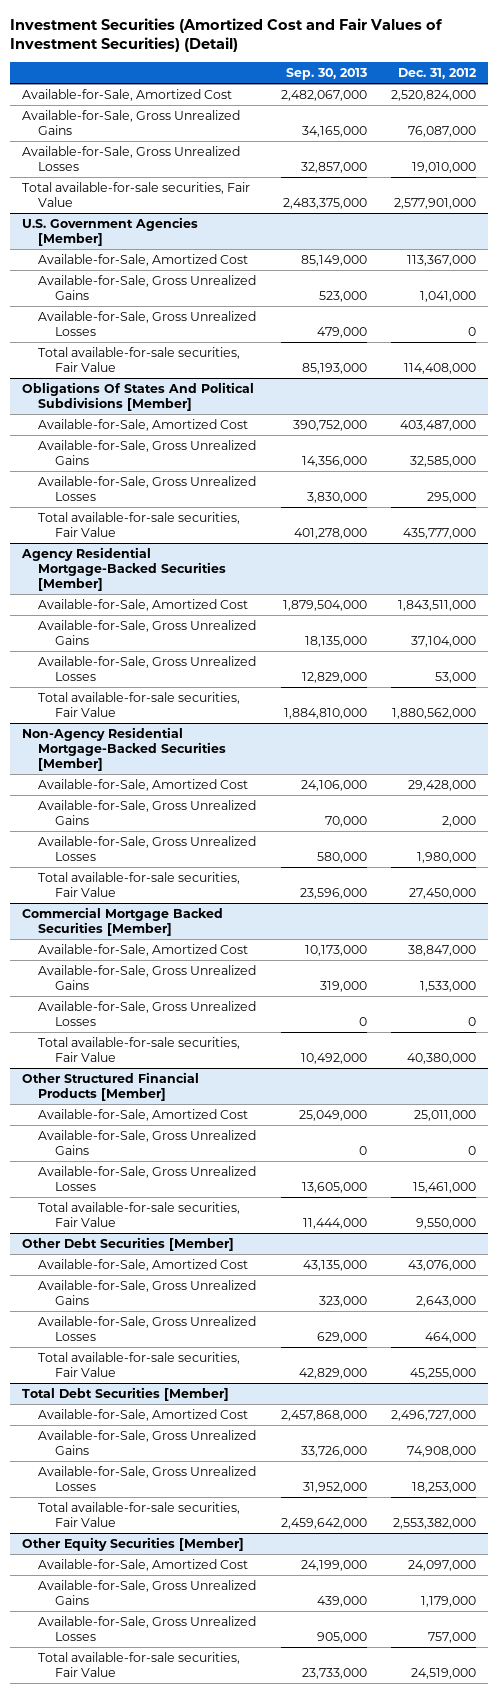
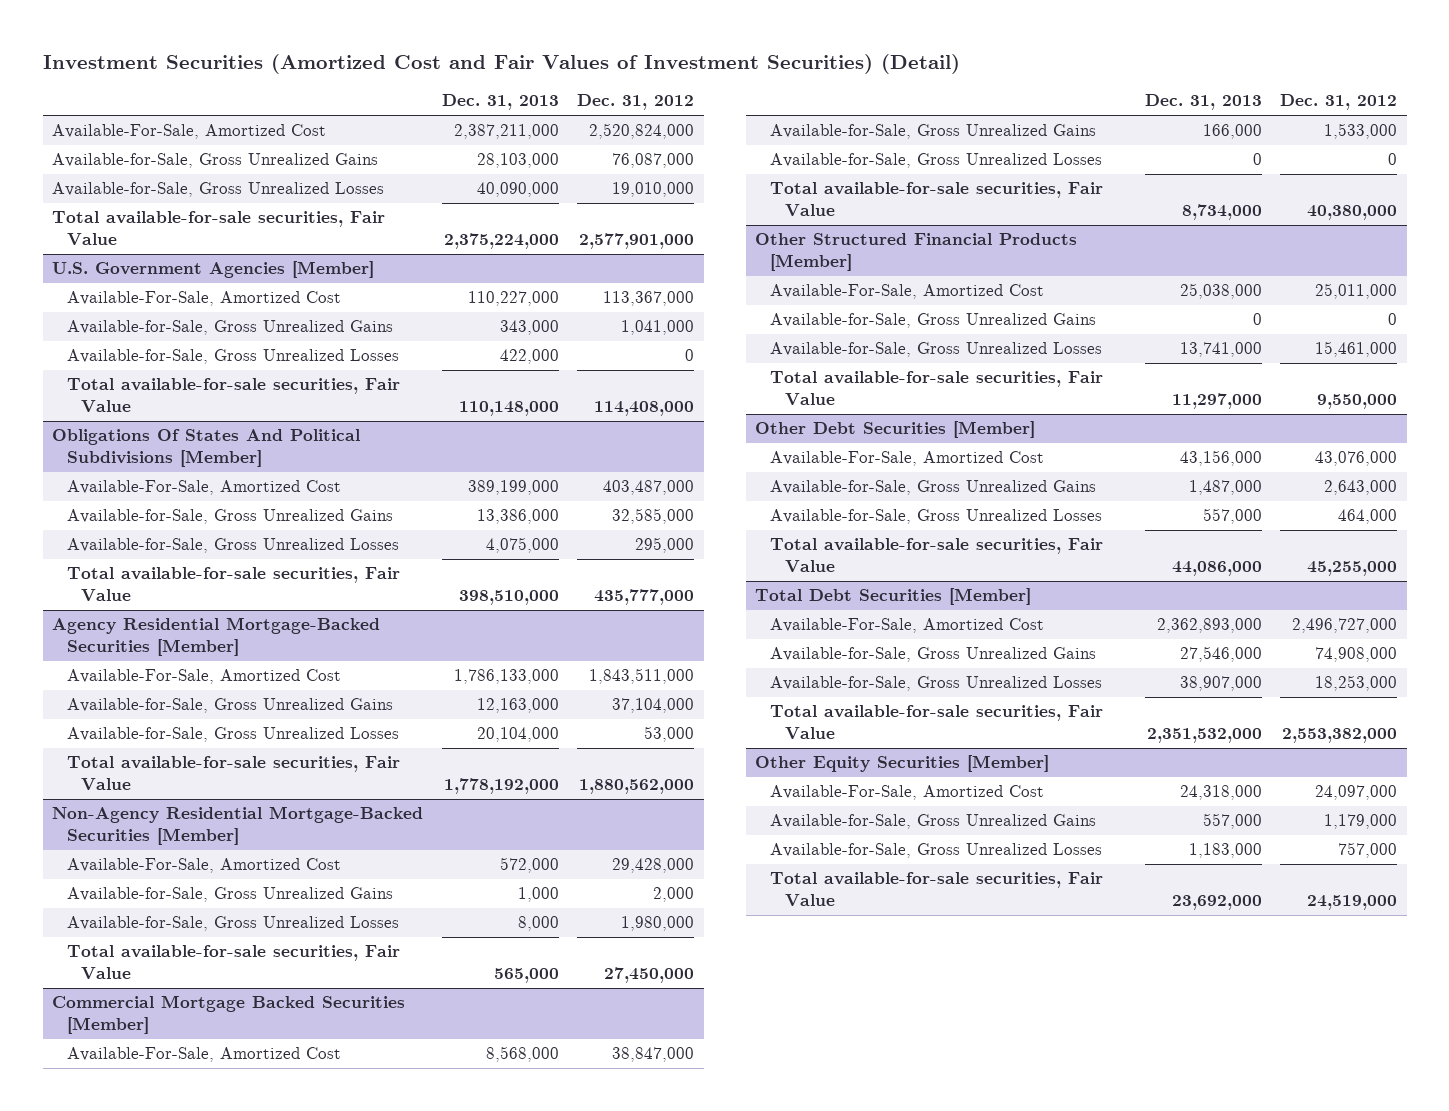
- | Sep. 30, 2013 | Dec. 31, 2012
+ | Dec. 31, 2013 | Dec. 31, 2012
- Available-for-Sale, Amortized Cost | 2,482,067,000 | 2,520,824,000
+ Available-For-Sale, Amortized Cost | 2,387,211,000 | 2,520,824,000
@ U.S. Government Agencies [Member]
- Available-for-Sale, Amortized Cost | 85,149,000 | 113,367,000
+ Available-For-Sale, Amortized Cost | 110,227,000 | 113,367,000
@ Obligations Of States And Political Subdivisions [Member]
- Available-for-Sale, Amortized Cost | 390,752,000 | 403,487,000
+ Available-For-Sale, Amortized Cost | 389,199,000 | 403,487,000
@ Agency Residential Mortgage-Backed Securities [Member]
- Available-for-Sale, Amortized Cost | 1,879,504,000 | 1,843,511,000
+ Available-For-Sale, Amortized Cost | 1,786,133,000 | 1,843,511,000
@ Non-Agency Residential Mortgage-Backed Securities [Member]
- Available-for-Sale, Amortized Cost | 24,106,000 | 29,428,000
+ Available-For-Sale, Amortized Cost | 572,000 | 29,428,000
@ Commercial Mortgage Backed Securities [Member]
- Available-for-Sale, Amortized Cost | 10,173,000 | 38,847,000
+ Available-For-Sale, Amortized Cost | 8,568,000 | 38,847,000
@ Other Structured Financial Products [Member]
- Available-for-Sale, Amortized Cost | 25,049,000 | 25,011,000
+ Available-For-Sale, Amortized Cost | 25,038,000 | 25,011,000
@ Other Debt Securities [Member]
- Available-for-Sale, Amortized Cost | 43,135,000 | 43,076,000
+ Available-For-Sale, Amortized Cost | 43,156,000 | 43,076,000
@ Total Debt Securities [Member]
- Available-for-Sale, Amortized Cost | 2,457,868,000 | 2,496,727,000
+ Available-For-Sale, Amortized Cost | 2,362,893,000 | 2,496,727,000
@ Other Equity Securities [Member]
- Available-for-Sale, Amortized Cost | 24,199,000 | 24,097,000
+ Available-For-Sale, Amortized Cost | 24,318,000 | 24,097,000

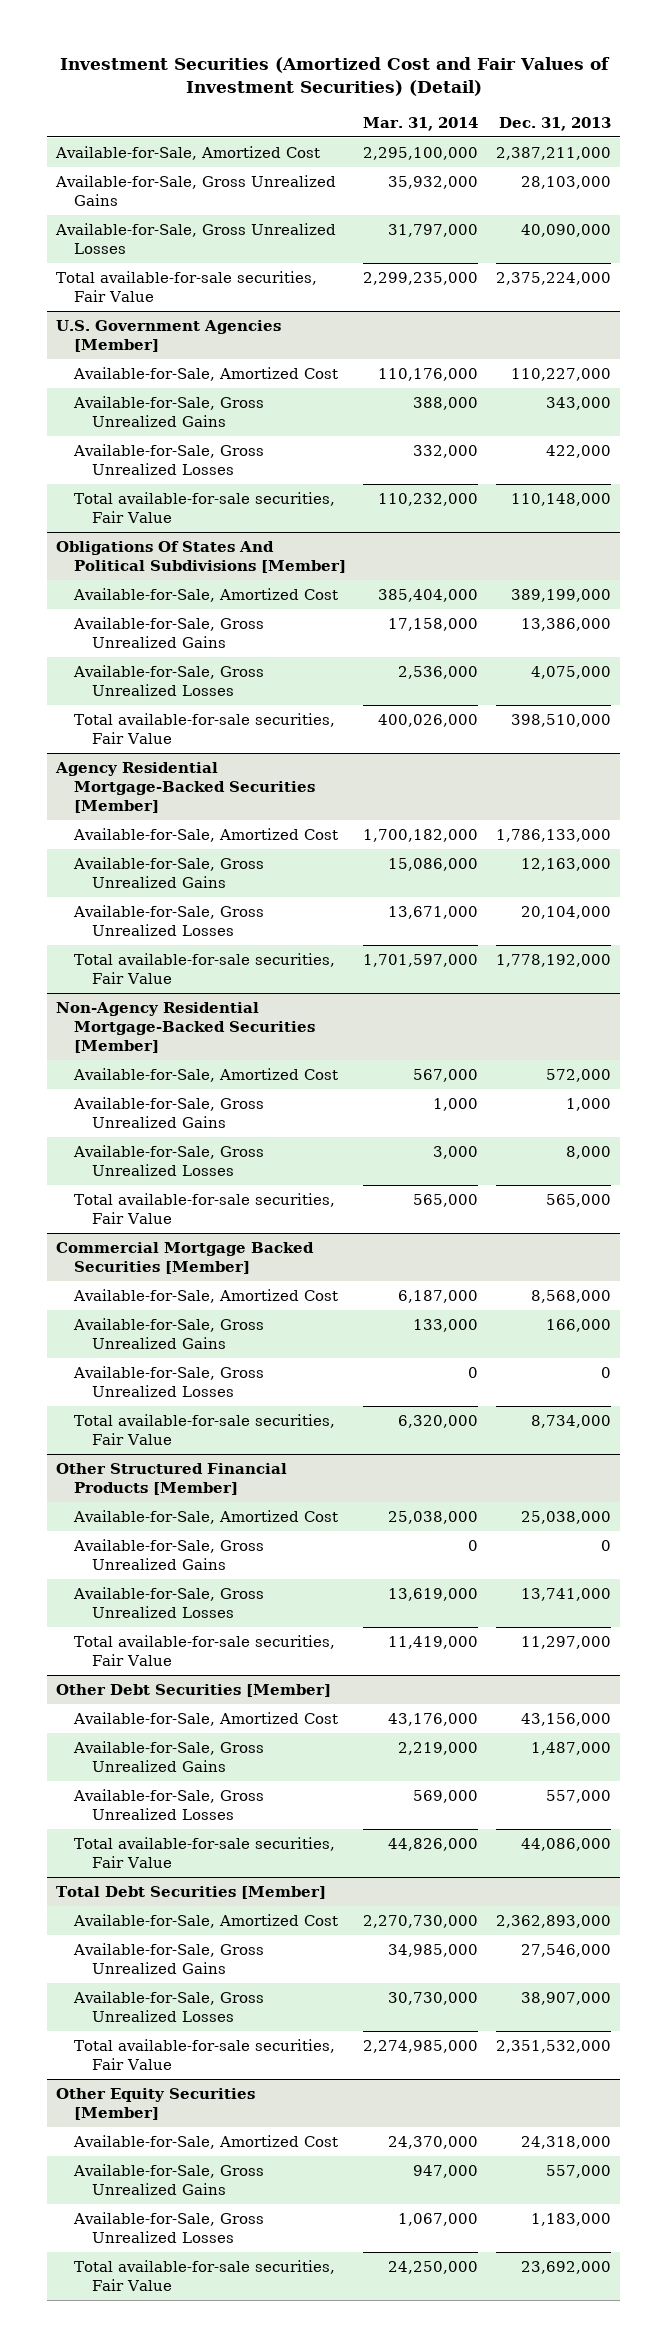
- | Dec. 31, 2013 | Dec. 31, 2012
+ | Mar. 31, 2014 | Dec. 31, 2013
- Available-For-Sale, Amortized Cost | 2,387,211,000 | 2,520,824,000
+ Available-for-Sale, Amortized Cost | 2,295,100,000 | 2,387,211,000
@ U.S. Government Agencies [Member]
- Available-For-Sale, Amortized Cost | 110,227,000 | 113,367,000
+ Available-for-Sale, Amortized Cost | 110,176,000 | 110,227,000
@ Obligations Of States And Political Subdivisions [Member]
- Available-For-Sale, Amortized Cost | 389,199,000 | 403,487,000
+ Available-for-Sale, Amortized Cost | 385,404,000 | 389,199,000
@ Agency Residential Mortgage-Backed Securities [Member]
- Available-For-Sale, Amortized Cost | 1,786,133,000 | 1,843,511,000
+ Available-for-Sale, Amortized Cost | 1,700,182,000 | 1,786,133,000
@ Non-Agency Residential Mortgage-Backed Securities [Member]
- Available-For-Sale, Amortized Cost | 572,000 | 29,428,000
+ Available-for-Sale, Amortized Cost | 567,000 | 572,000
@ Commercial Mortgage Backed Securities [Member]
- Available-For-Sale, Amortized Cost | 8,568,000 | 38,847,000
+ Available-for-Sale, Amortized Cost | 6,187,000 | 8,568,000
@ Other Structured Financial Products [Member]
- Available-For-Sale, Amortized Cost | 25,038,000 | 25,011,000
+ Available-for-Sale, Amortized Cost | 25,038,000 | 25,038,000
@ Other Debt Securities [Member]
- Available-For-Sale, Amortized Cost | 43,156,000 | 43,076,000
+ Available-for-Sale, Amortized Cost | 43,176,000 | 43,156,000
@ Total Debt Securities [Member]
- Available-For-Sale, Amortized Cost | 2,362,893,000 | 2,496,727,000
+ Available-for-Sale, Amortized Cost | 2,270,730,000 | 2,362,893,000
@ Other Equity Securities [Member]
- Available-For-Sale, Amortized Cost | 24,318,000 | 24,097,000
+ Available-for-Sale, Amortized Cost | 24,370,000 | 24,318,000

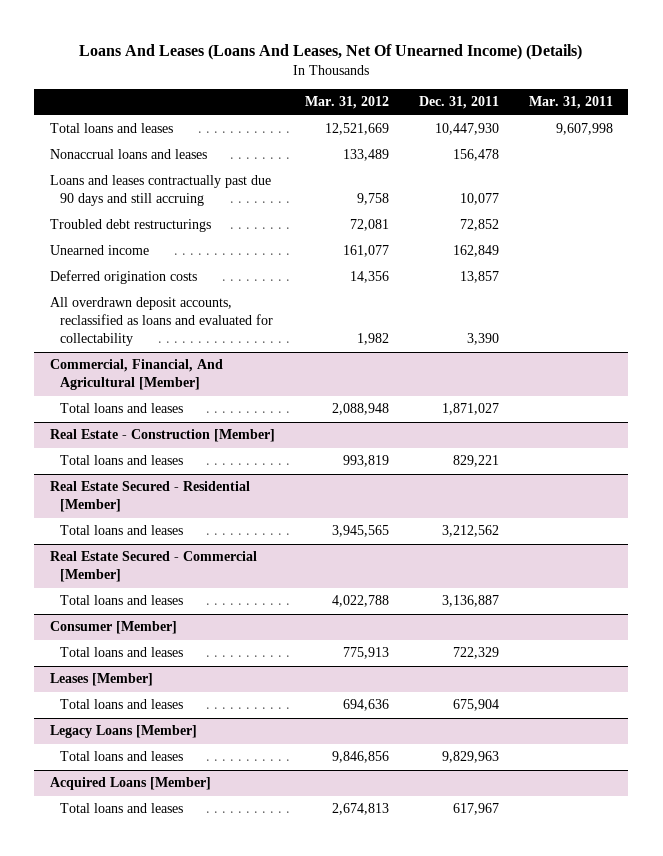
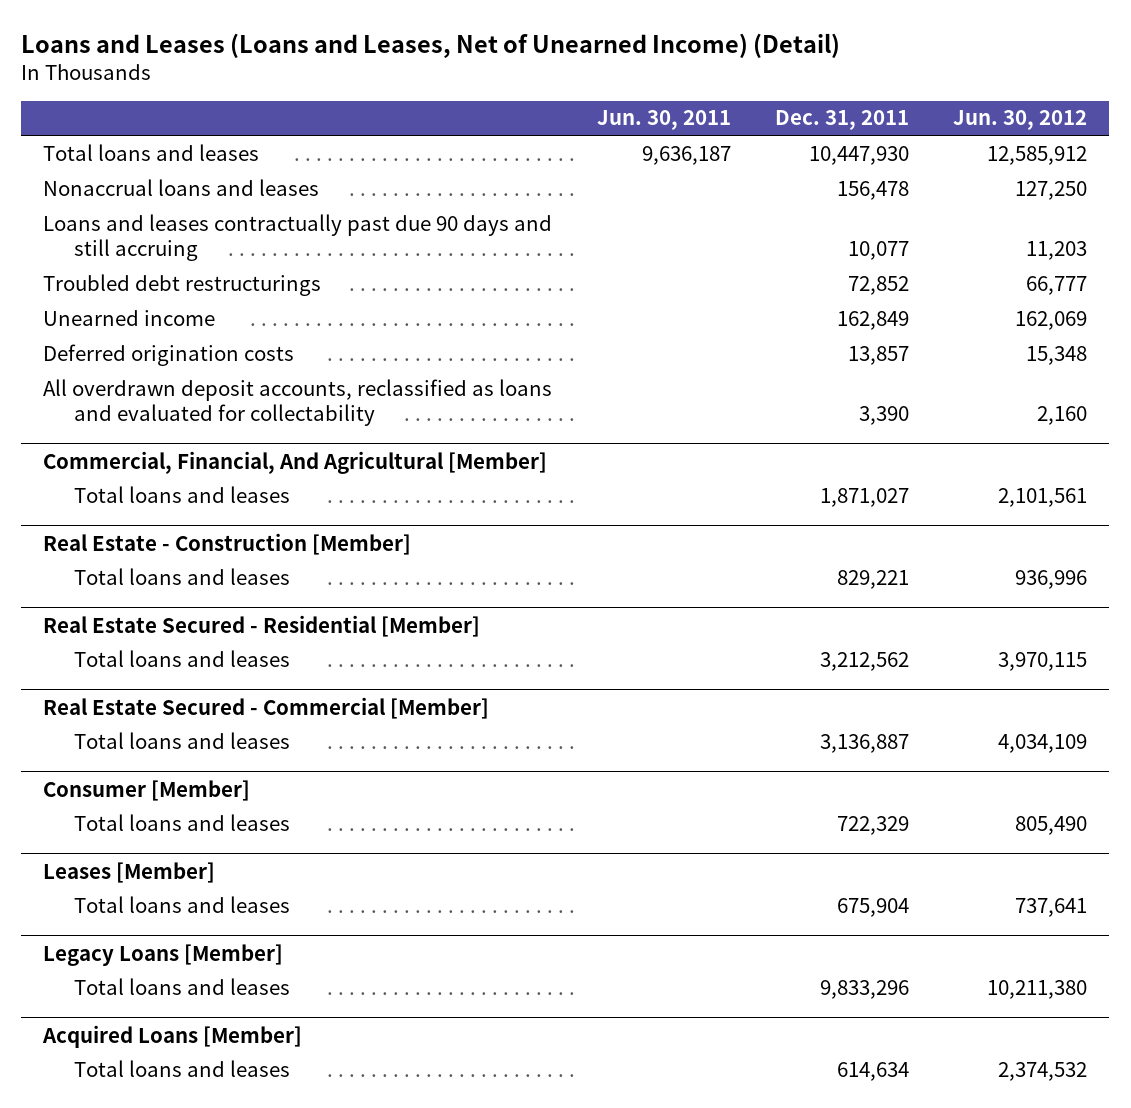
- Loans And Leases (Loans And Leases, Net Of Unearned Income) (Details)
+ Loans and Leases (Loans and Leases, Net of Unearned Income) (Detail)
- | Mar. 31, 2012 | Dec. 31, 2011 | Mar. 31, 2011
+ | Jun. 30, 2011 | Dec. 31, 2011 | Jun. 30, 2012
@ Legacy Loans [Member]
- Total loans and leases | 9,846,856 | 9,829,963 |
+ Total loans and leases | | 9,833,296 | 10,211,380
@ Acquired Loans [Member]
- Total loans and leases | 2,674,813 | 617,967 |
+ Total loans and leases | | 614,634 | 2,374,532

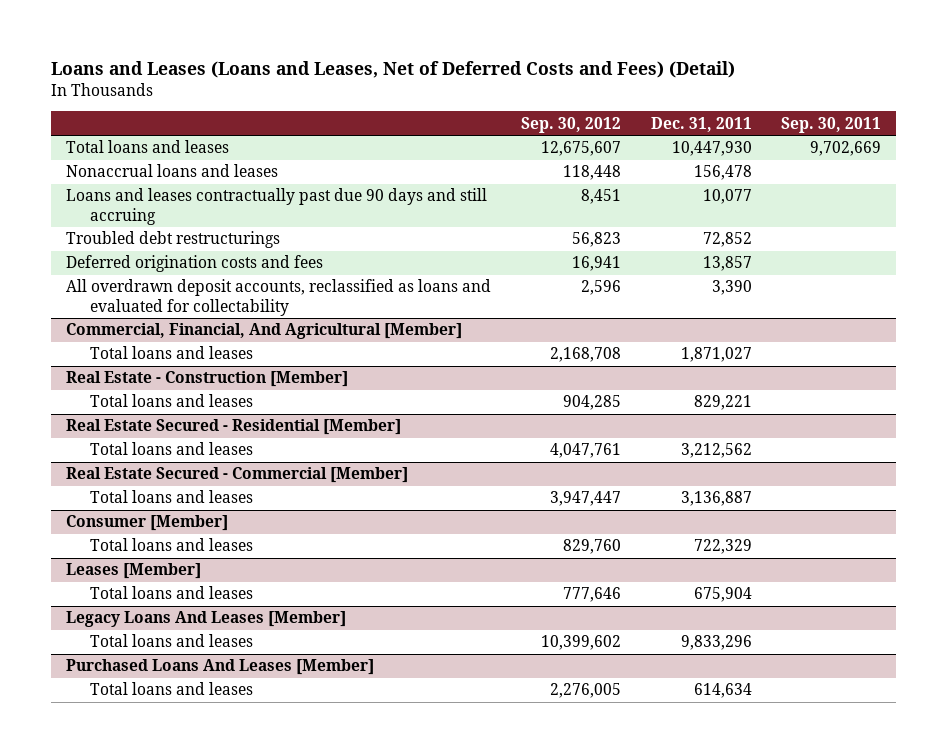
- Loans and Leases (Loans and Leases, Net of Unearned Income) (Detail)
+ Loans and Leases (Loans and Leases, Net of Deferred Costs and Fees) (Detail)
- | Jun. 30, 2011 | Dec. 31, 2011 | Jun. 30, 2012
+ | Sep. 30, 2012 | Dec. 31, 2011 | Sep. 30, 2011
- Unearned income | | 162,849 | 162,069
- Deferred origination costs | | 13,857 | 15,348
+ Deferred origination costs and fees | 16,941 | 13,857 |
- Legacy Loans [Member]
+ Legacy Loans And Leases [Member]
- Acquired Loans [Member]
+ Purchased Loans And Leases [Member]

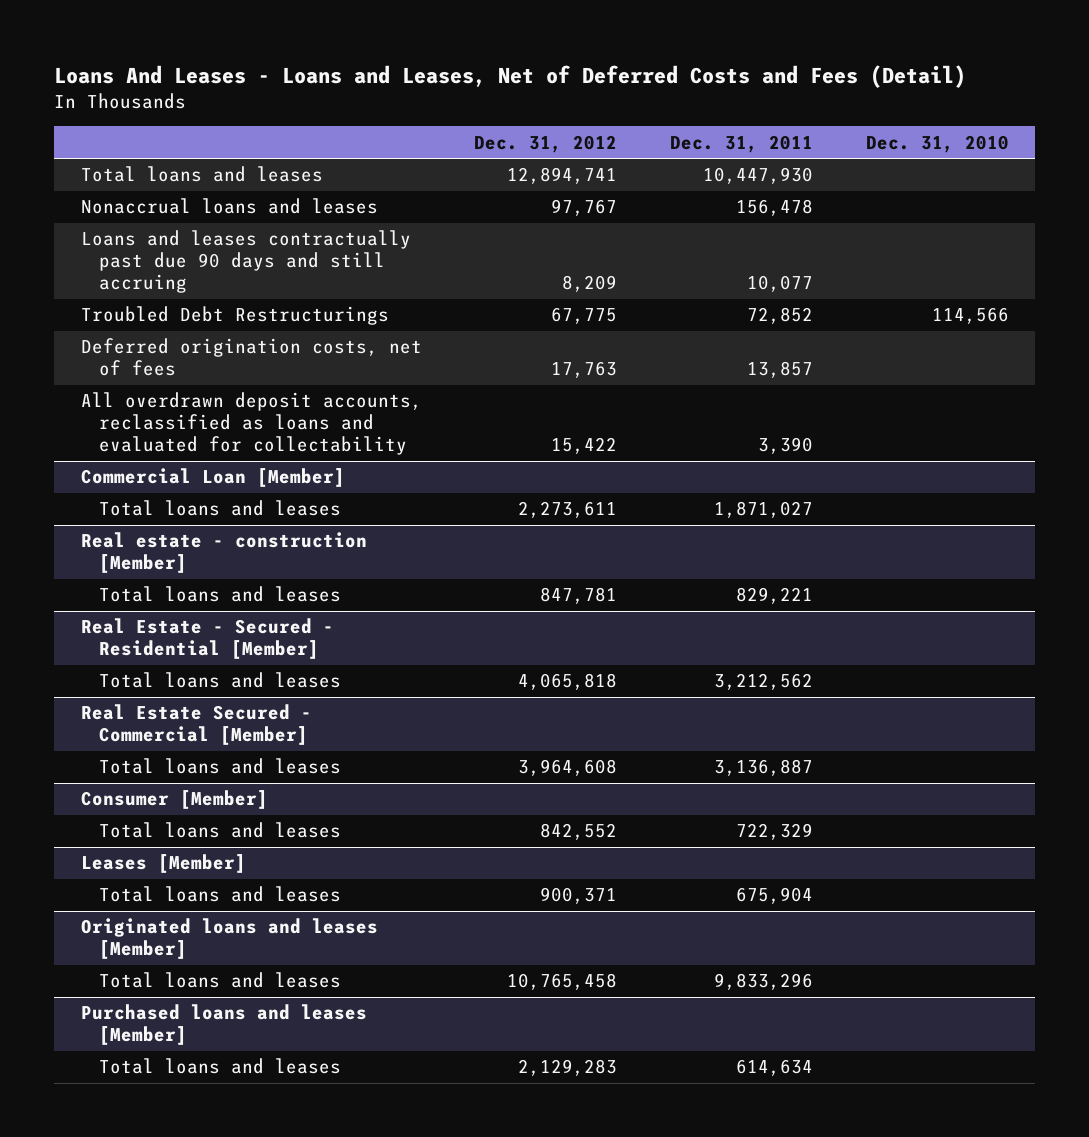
- Loans and Leases (Loans and Leases, Net of Deferred Costs and Fees) (Detail)
+ Loans And Leases - Loans and Leases, Net of Deferred Costs and Fees (Detail)
- | Sep. 30, 2012 | Dec. 31, 2011 | Sep. 30, 2011
+ | Dec. 31, 2012 | Dec. 31, 2011 | Dec. 31, 2010
- Troubled debt restructurings | 56,823 | 72,852 |
- Deferred origination costs and fees | 16,941 | 13,857 |
+ Troubled Debt Restructurings | 67,775 | 72,852 | 114,566
+ Deferred origination costs, net of fees | 17,763 | 13,857 |
- Commercial, Financial, And Agricultural [Member]
+ Commercial Loan [Member]
- Real Estate - Construction [Member]
+ Real estate - construction [Member]
- Real Estate Secured - Residential [Member]
+ Real Estate - Secured - Residential [Member]
- Legacy Loans And Leases [Member]
+ Originated loans and leases [Member]
- Purchased Loans And Leases [Member]
+ Purchased loans and leases [Member]

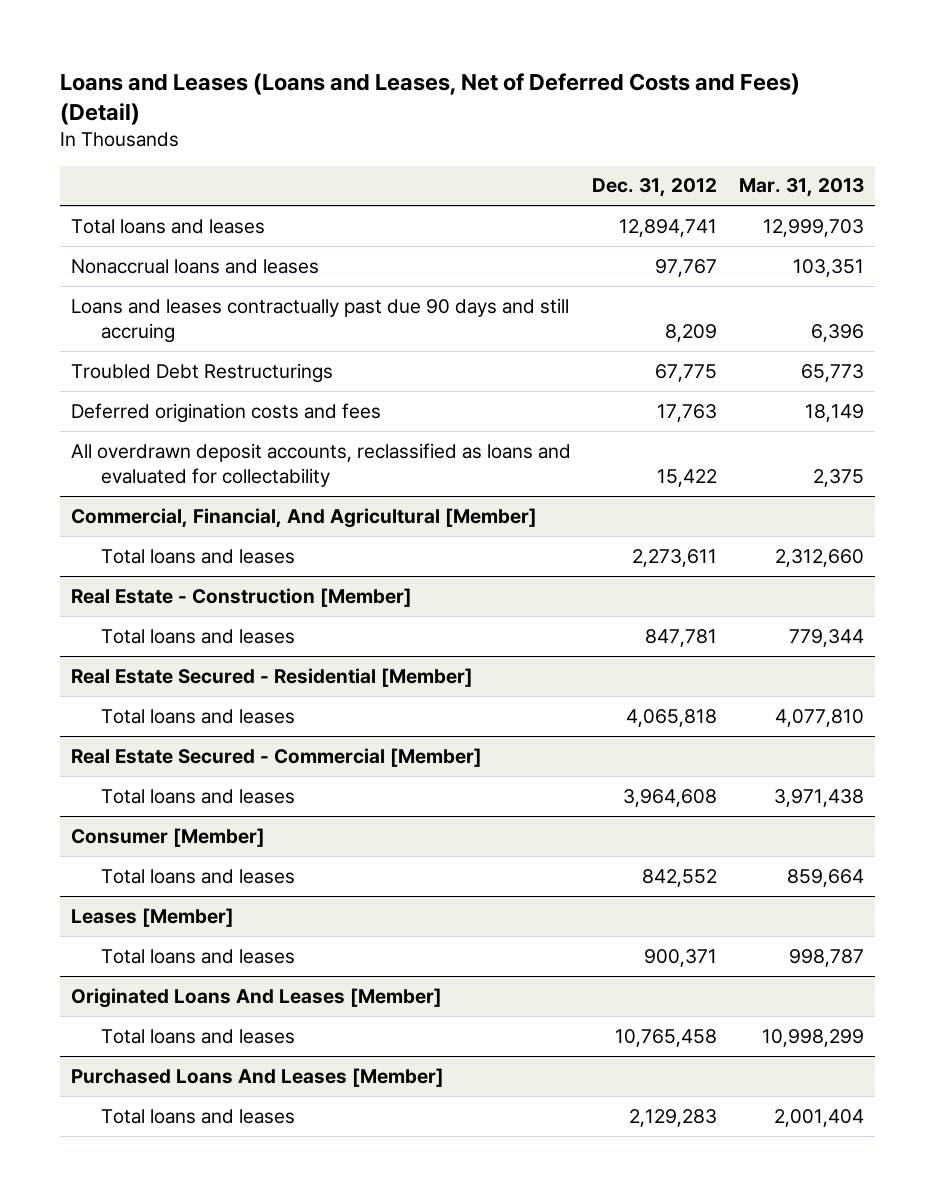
- Loans And Leases - Loans and Leases, Net of Deferred Costs and Fees (Detail)
+ Loans and Leases (Loans and Leases, Net of Deferred Costs and Fees) (Detail)
- | Dec. 31, 2012 | Dec. 31, 2011 | Dec. 31, 2010
+ | Dec. 31, 2012 | Mar. 31, 2013
- Deferred origination costs, net of fees | 17,763 | 13,857 |
+ Deferred origination costs and fees | 17,763 | 18,149
- Commercial Loan [Member]
+ Commercial, Financial, And Agricultural [Member]
- Real estate - construction [Member]
+ Real Estate - Construction [Member]
- Real Estate - Secured - Residential [Member]
+ Real Estate Secured - Residential [Member]
- Originated loans and leases [Member]
+ Originated Loans And Leases [Member]
- Purchased loans and leases [Member]
+ Purchased Loans And Leases [Member]

